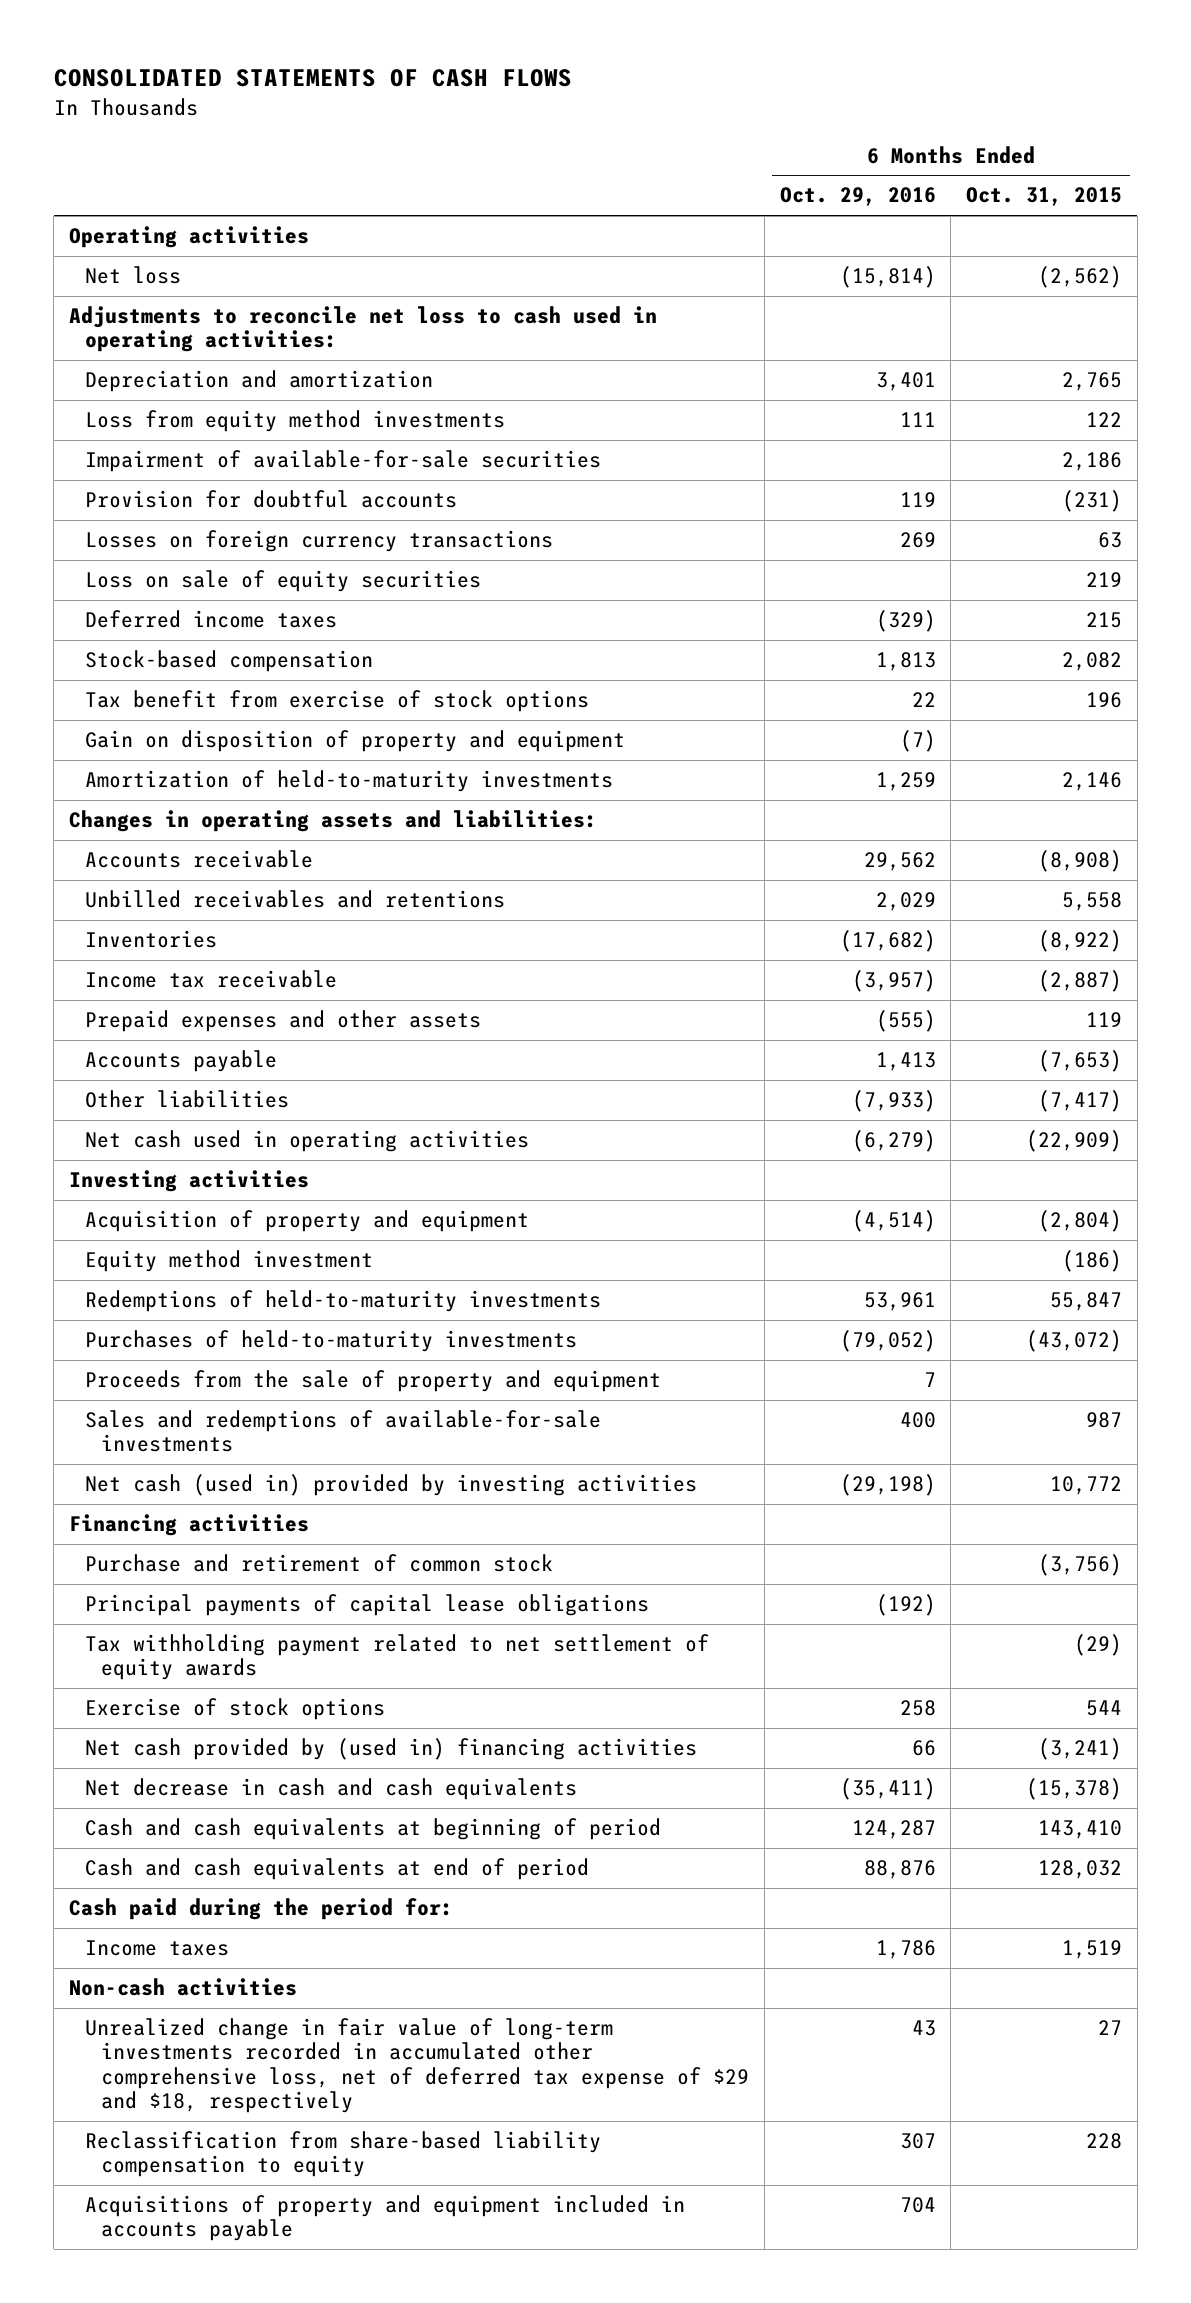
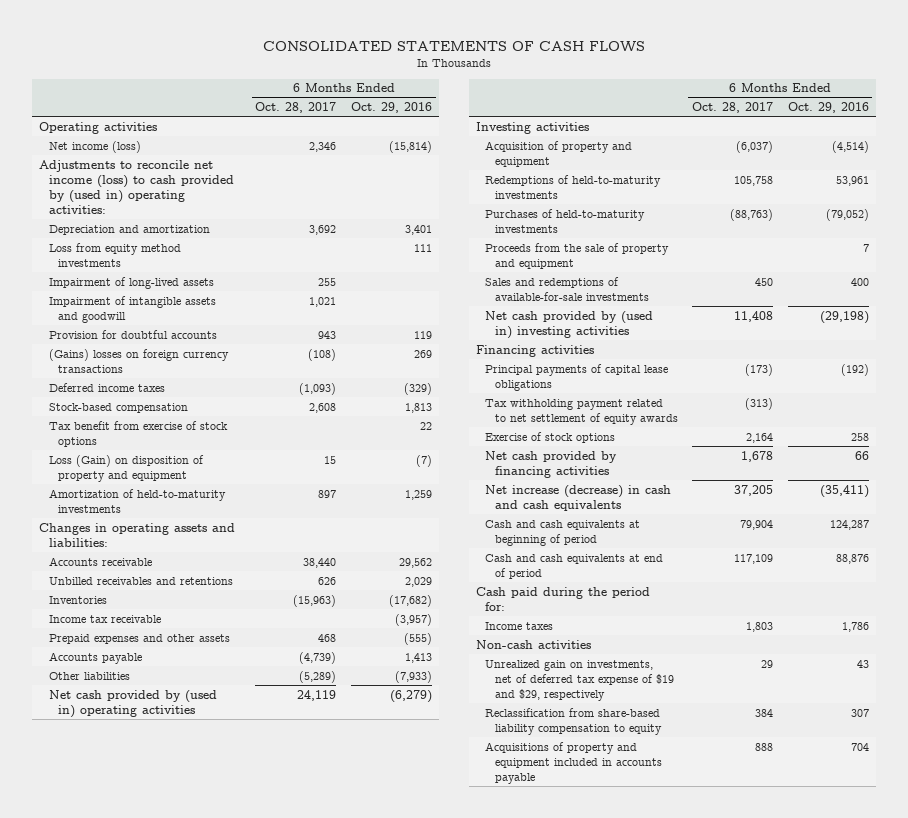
- | 6 Months Ended Oct. 29, 2016 | 6 Months Ended Oct. 31, 2015
+ | 6 Months Ended Oct. 28, 2017 | 6 Months Ended Oct. 29, 2016
- Net loss | (15,814) | (2,562)
- Adjustments to reconcile net loss to cash used in operating activities:
+ Net income (loss) | 2,346 | (15,814)
+ Adjustments to reconcile net income (loss) to cash provided by (used in) operating activities:
- Impairment of available-for-sale securities | | 2,186
+ Impairment of long-lived assets | 255 |
+ Impairment of intangible assets and goodwill | 1,021 |
- Losses on foreign currency transactions | 269 | 63
- Loss on sale of equity securities | | 219
+ (Gains) losses on foreign currency transactions | (108) | 269
- Gain on disposition of property and equipment | (7) |
+ Loss (Gain) on disposition of property and equipment | 15 | (7)
- Net cash used in operating activities | (6,279) | (22,909)
+ Net cash provided by (used in) operating activities | 24,119 | (6,279)
- Equity method investment | | (186)
- Net cash (used in) provided by investing activities | (29,198) | 10,772
+ Net cash provided by (used in) investing activities | 11,408 | (29,198)
- Purchase and retirement of common stock | | (3,756)
- Net cash provided by (used in) financing activities | 66 | (3,241)
- Net decrease in cash and cash equivalents | (35,411) | (15,378)
+ Net cash provided by financing activities | 1,678 | 66
+ Net increase (decrease) in cash and cash equivalents | 37,205 | (35,411)
- Unrealized change in fair value of long-term investments recorded in accumulated other comprehensive loss, net of deferred tax expense of $29 and $18, respectively | 43 | 27
+ Unrealized gain on investments, net of deferred tax expense of $19 and $29, respectively | 29 | 43

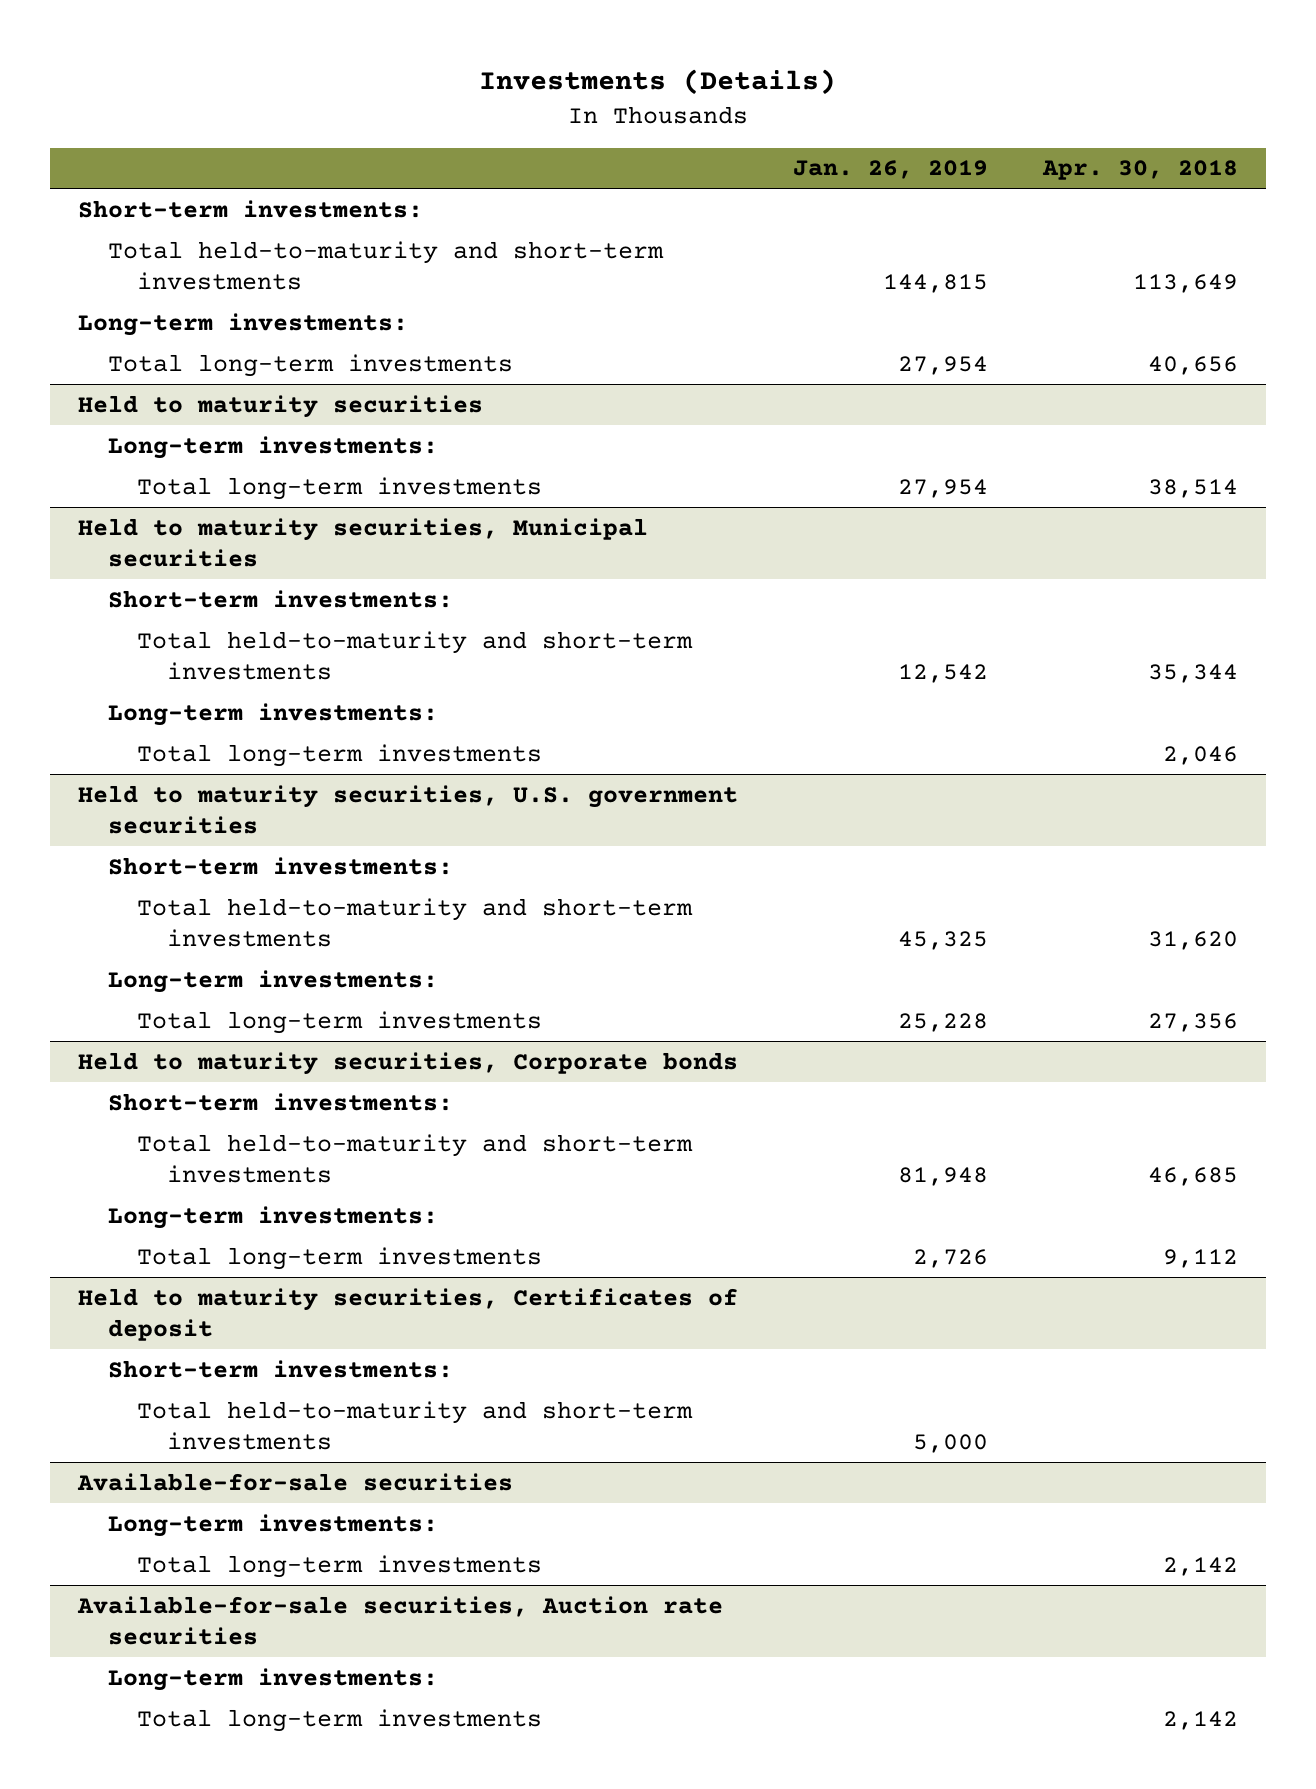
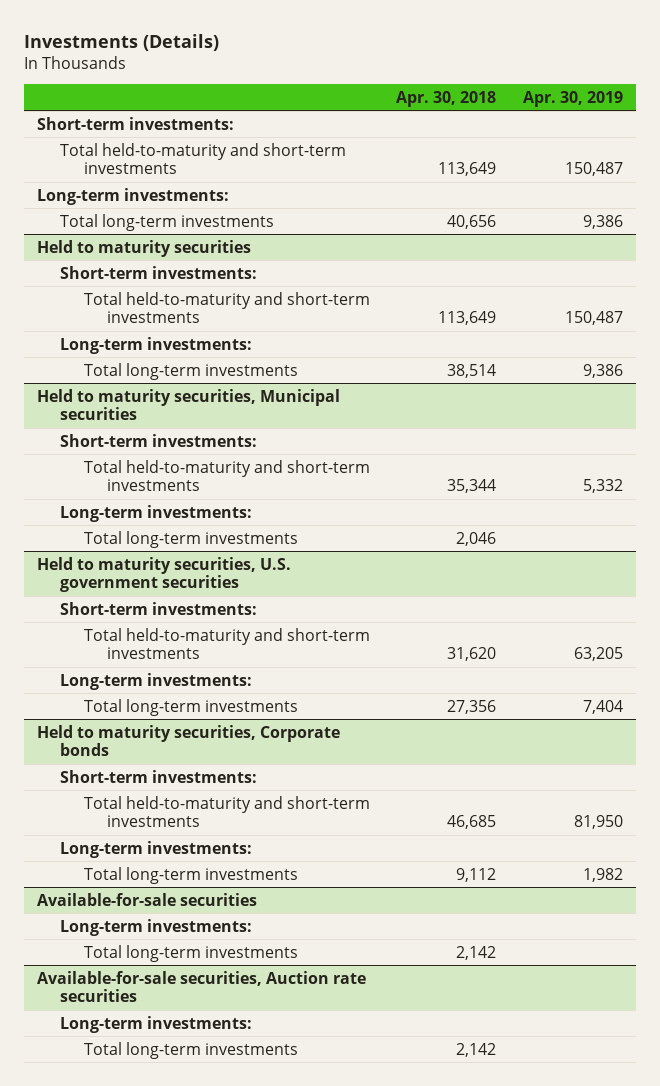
- | Jan. 26, 2019 | Apr. 30, 2018
+ | Apr. 30, 2018 | Apr. 30, 2019
@ Held to maturity securities
+ Short-term investments:
+ Total held-to-maturity and short-term investments | 113,649 | 150,487
- Held to maturity securities, Certificates of deposit
- Short-term investments:
- Total held-to-maturity and short-term investments | 5,000 |

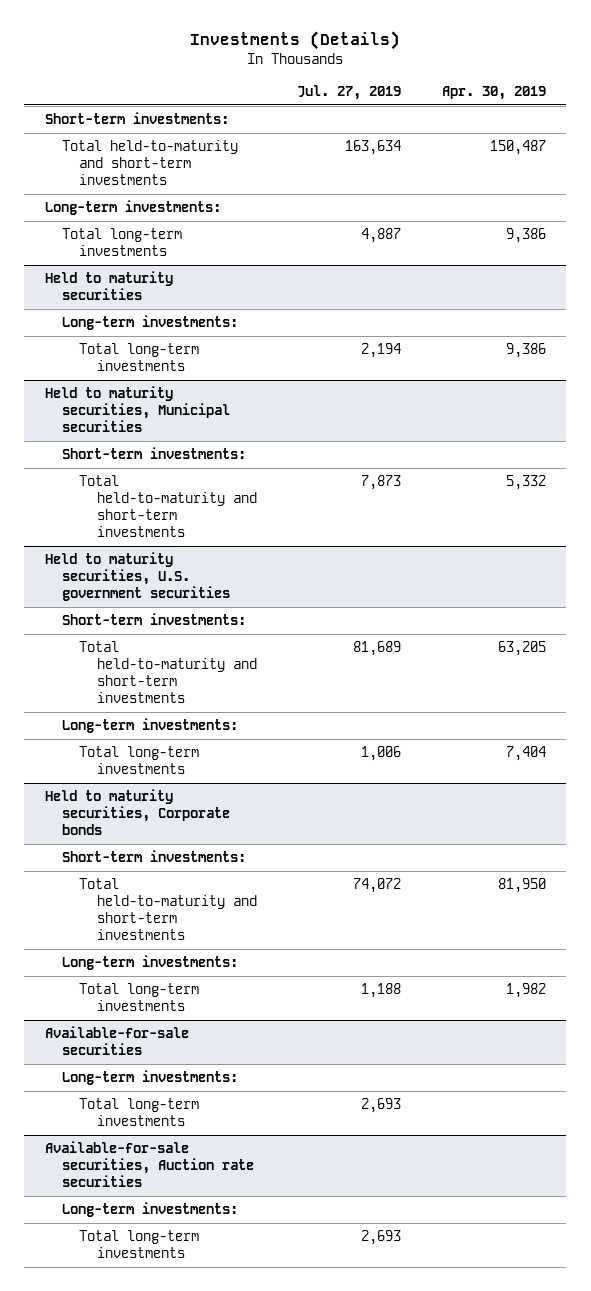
- | Apr. 30, 2018 | Apr. 30, 2019
+ | Jul. 27, 2019 | Apr. 30, 2019
@ Held to maturity securities
- Short-term investments:
- Total held-to-maturity and short-term investments | 113,649 | 150,487
@ Held to maturity securities, Municipal securities
- Long-term investments:
- Total long-term investments | 2,046 |

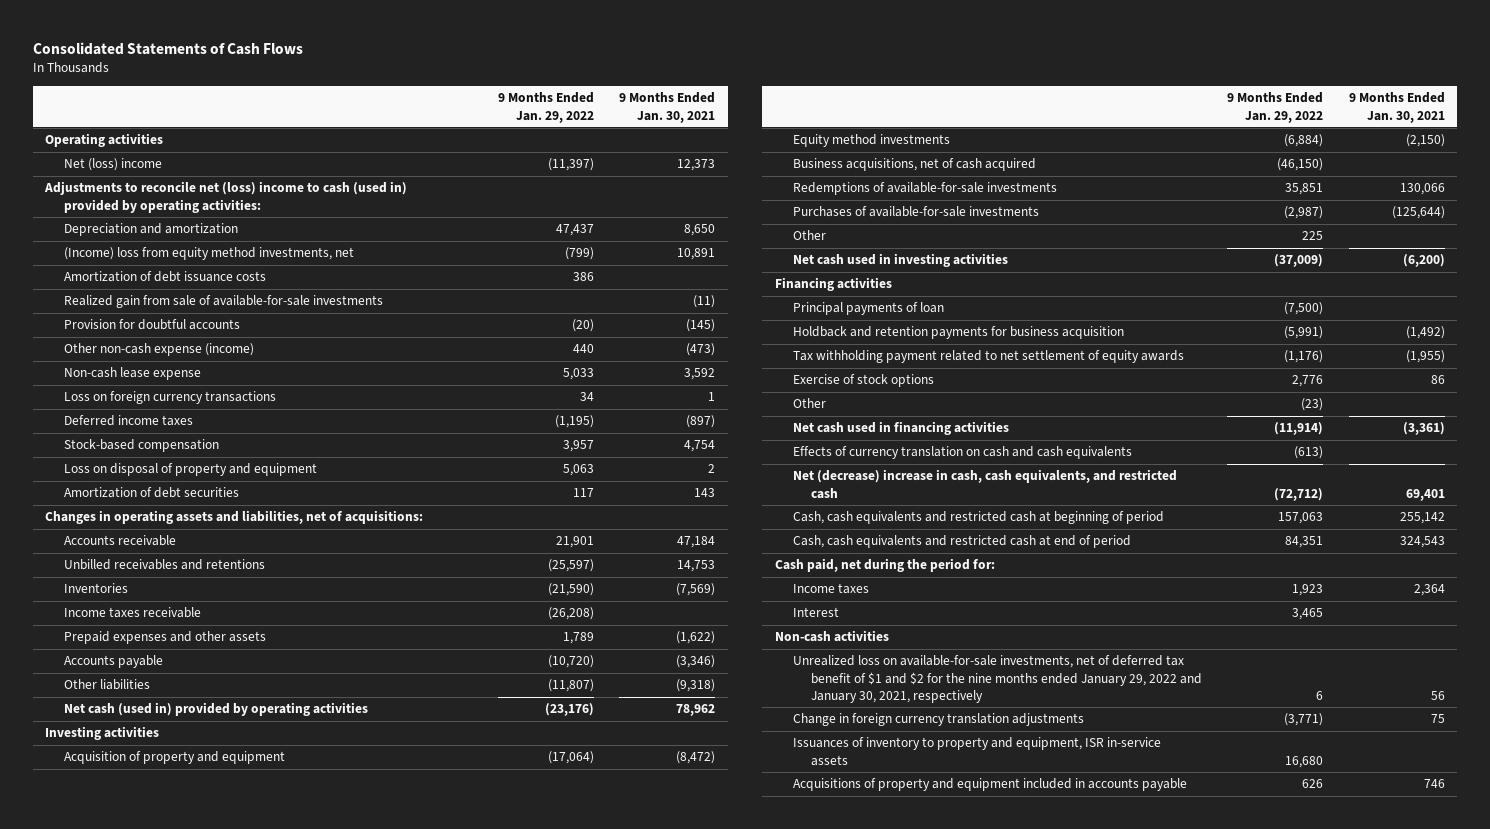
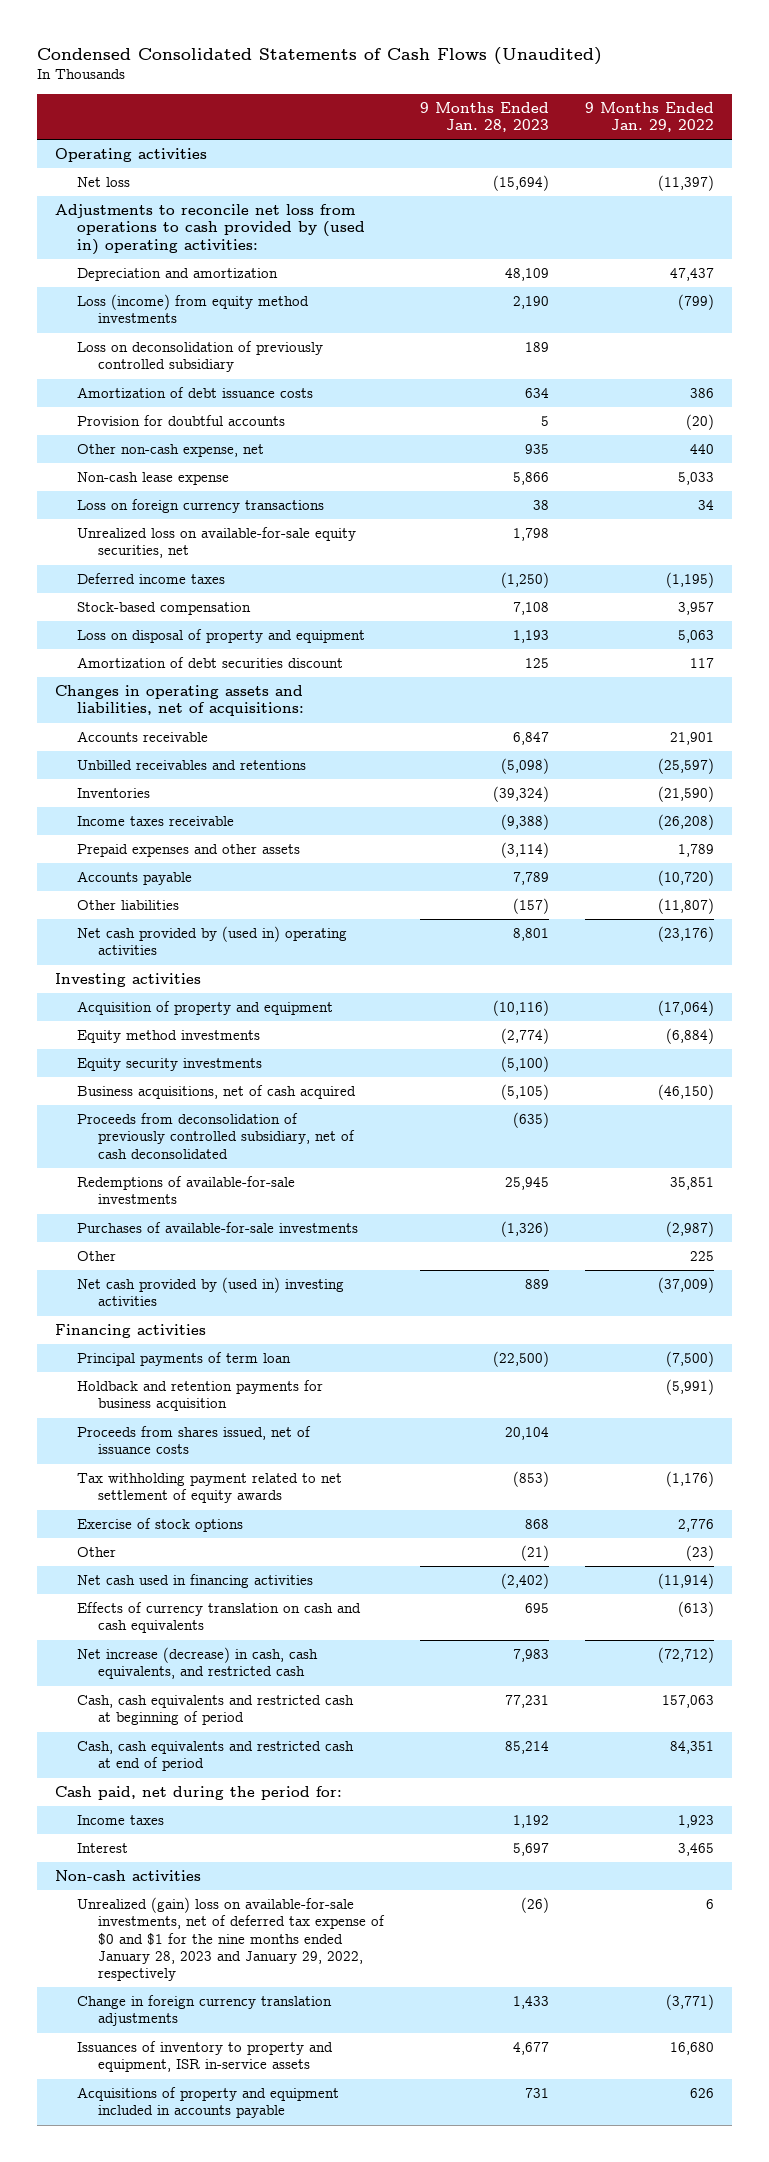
- Consolidated Statements of Cash Flows
+ Condensed Consolidated Statements of Cash Flows (Unaudited)
- | 9 Months Ended Jan. 29, 2022 | 9 Months Ended Jan. 30, 2021
+ | 9 Months Ended Jan. 28, 2023 | 9 Months Ended Jan. 29, 2022
- Net (loss) income | (11,397) | 12,373
- Adjustments to reconcile net (loss) income to cash (used in) provided by operating activities:
+ Net loss | (15,694) | (11,397)
+ Adjustments to reconcile net loss from operations to cash provided by (used in) operating activities:
- (Income) loss from equity method investments, net | (799) | 10,891
+ Loss (income) from equity method investments | 2,190 | (799)
+ Loss on deconsolidation of previously controlled subsidiary | 189 |
- Realized gain from sale of available-for-sale investments | | (11)
- Other non-cash expense (income) | 440 | (473)
+ Other non-cash expense, net | 935 | 440
+ Unrealized loss on available-for-sale equity securities, net | 1,798 |
- Amortization of debt securities | 117 | 143
+ Amortization of debt securities discount | 125 | 117
- Net cash (used in) provided by operating activities | (23,176) | 78,962
+ Net cash provided by (used in) operating activities | 8,801 | (23,176)
+ Equity security investments | (5,100) |
+ Proceeds from deconsolidation of previously controlled subsidiary, net of cash deconsolidated | (635) |
- Net cash used in investing activities | (37,009) | (6,200)
+ Net cash provided by (used in) investing activities | 889 | (37,009)
- Principal payments of loan | (7,500) |
+ Principal payments of term loan | (22,500) | (7,500)
+ Proceeds from shares issued, net of issuance costs | 20,104 |
- Net (decrease) increase in cash, cash equivalents, and restricted cash | (72,712) | 69,401
+ Net increase (decrease) in cash, cash equivalents, and restricted cash | 7,983 | (72,712)
- Unrealized loss on available-for-sale investments, net of deferred tax benefit of $1 and $2 for the nine months ended January 29, 2022 and January 30, 2021, respectively | 6 | 56
+ Unrealized (gain) loss on available-for-sale investments, net of deferred tax expense of $0 and $1 for the nine months ended January 28, 2023 and January 29, 2022, respectively | (26) | 6

